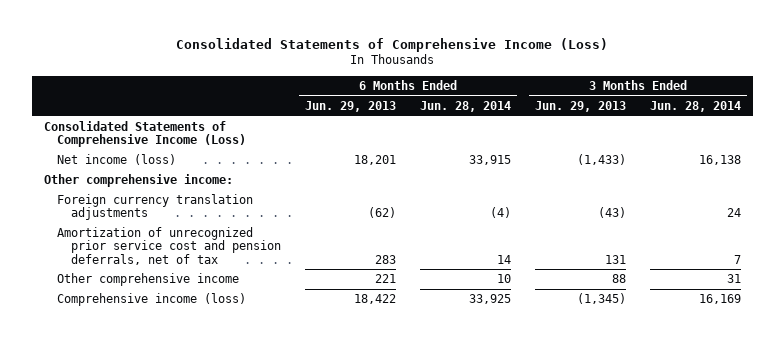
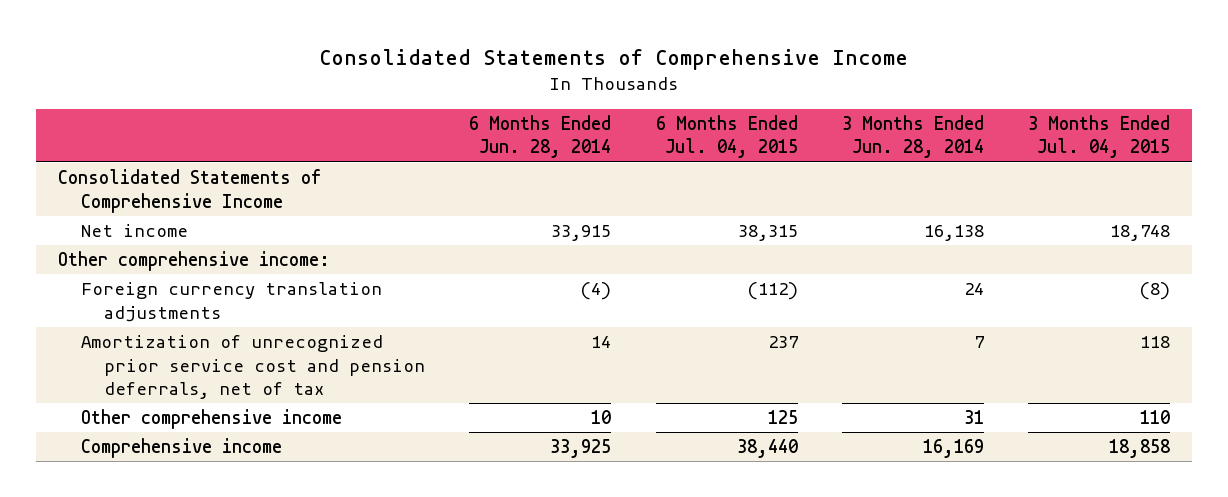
- Consolidated Statements of Comprehensive Income (Loss)
+ Consolidated Statements of Comprehensive Income
- | 6 Months Ended Jun. 29, 2013 | 6 Months Ended Jun. 28, 2014 | 3 Months Ended Jun. 29, 2013 | 3 Months Ended Jun. 28, 2014
+ | 6 Months Ended Jun. 28, 2014 | 6 Months Ended Jul. 04, 2015 | 3 Months Ended Jun. 28, 2014 | 3 Months Ended Jul. 04, 2015
- Consolidated Statements of Comprehensive Income (Loss)
- Net income (loss) | 18,201 | 33,915 | (1,433) | 16,138
+ Consolidated Statements of Comprehensive Income
+ Net income | 33,915 | 38,315 | 16,138 | 18,748
- Comprehensive income (loss) | 18,422 | 33,925 | (1,345) | 16,169
+ Comprehensive income | 33,925 | 38,440 | 16,169 | 18,858

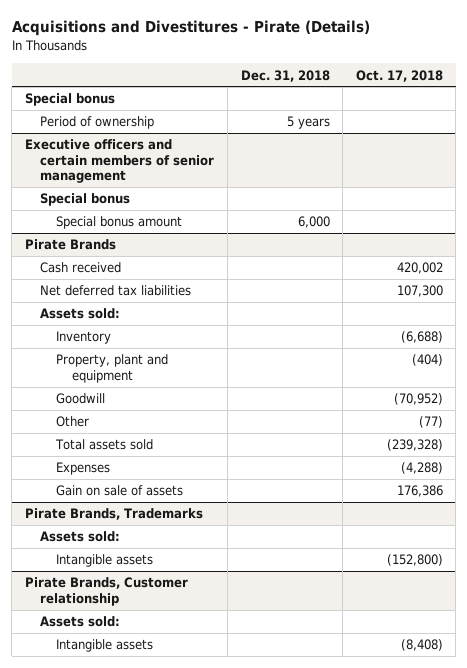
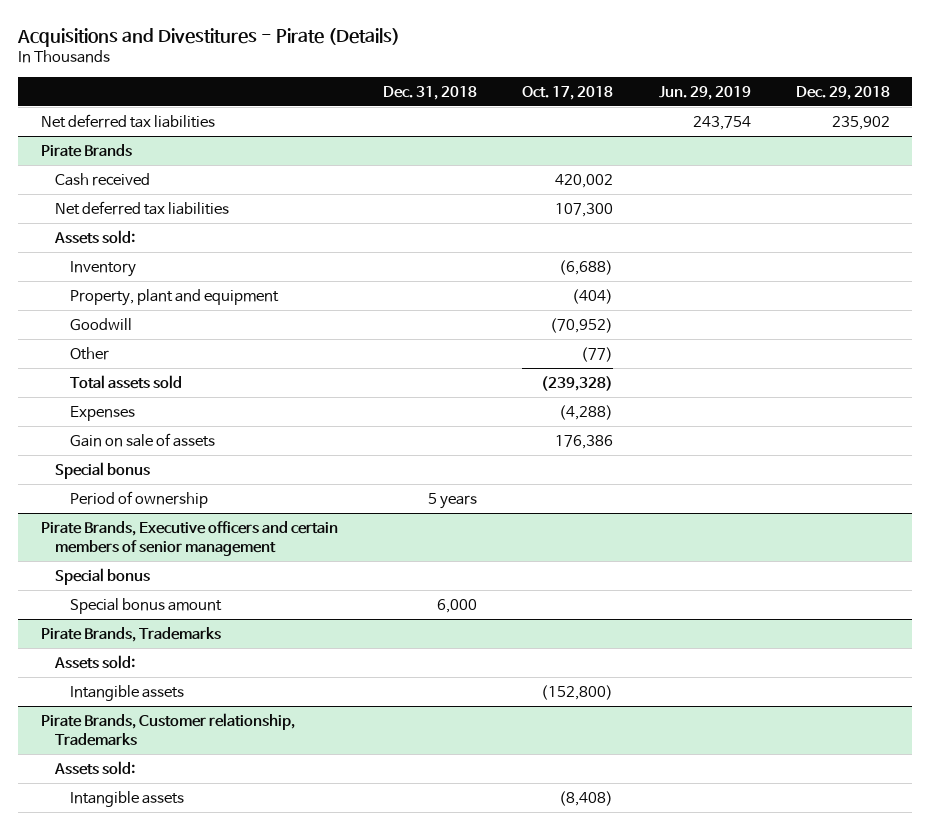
- | Dec. 31, 2018 | Oct. 17, 2018
+ | Dec. 31, 2018 | Oct. 17, 2018 | Jun. 29, 2019 | Dec. 29, 2018
- Special bonus
- Period of ownership | 5 years |
- Executive officers and certain members of senior management
- Special bonus
- Special bonus amount | 6,000 |
+ Net deferred tax liabilities | | | 243,754 | 235,902
@ Pirate Brands
+ Special bonus
+ Period of ownership | 5 years | | |
+ Pirate Brands, Executive officers and certain members of senior management
+ Special bonus
+ Special bonus amount | 6,000 | | |
- Pirate Brands, Customer relationship
+ Pirate Brands, Customer relationship, Trademarks

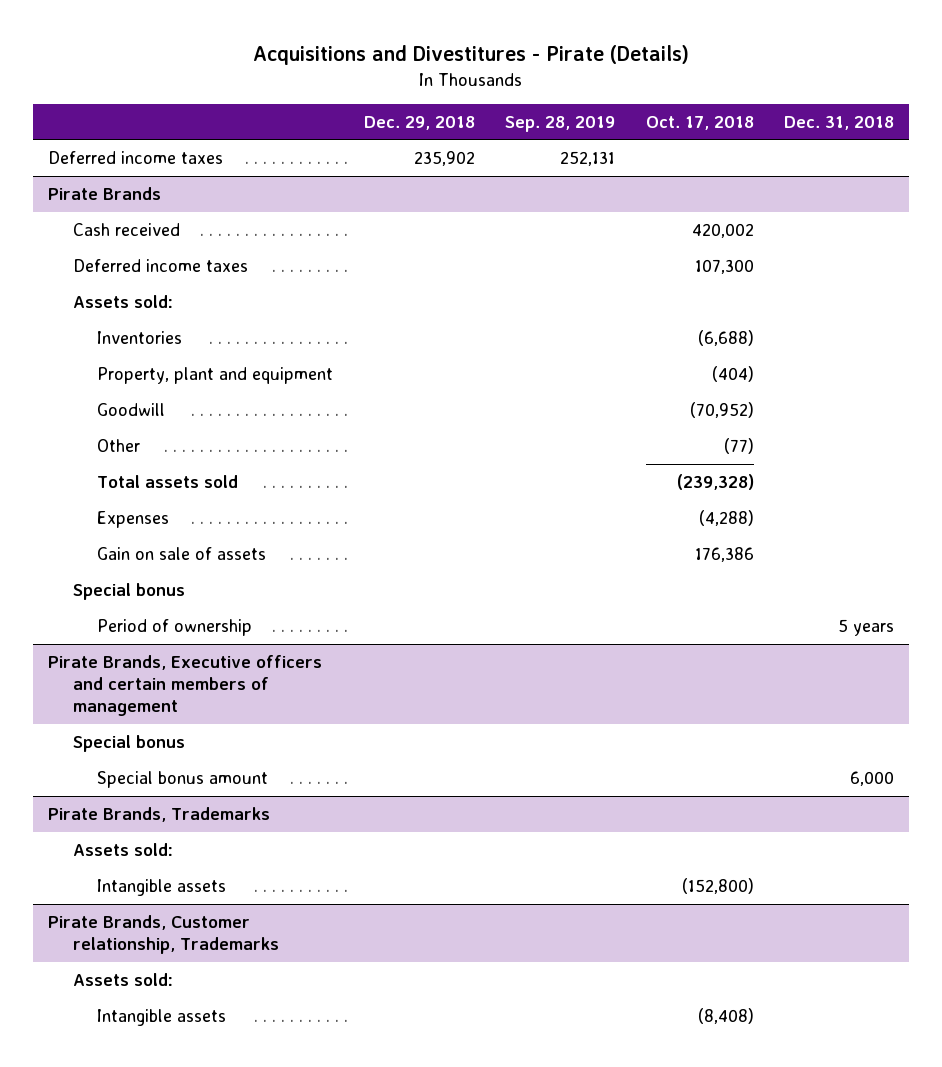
- | Dec. 31, 2018 | Oct. 17, 2018 | Jun. 29, 2019 | Dec. 29, 2018
+ | Dec. 29, 2018 | Sep. 28, 2019 | Oct. 17, 2018 | Dec. 31, 2018
- Net deferred tax liabilities | | | 243,754 | 235,902
+ Deferred income taxes | 235,902 | 252,131 | |
@ Pirate Brands
- Net deferred tax liabilities | | 107,300 | |
+ Deferred income taxes | | | 107,300 |
- Inventory | | (6,688) | |
+ Inventories | | | (6,688) |
- Pirate Brands, Executive officers and certain members of senior management
+ Pirate Brands, Executive officers and certain members of management

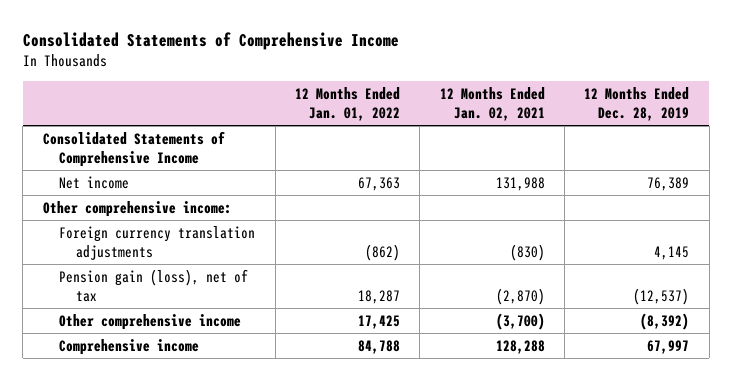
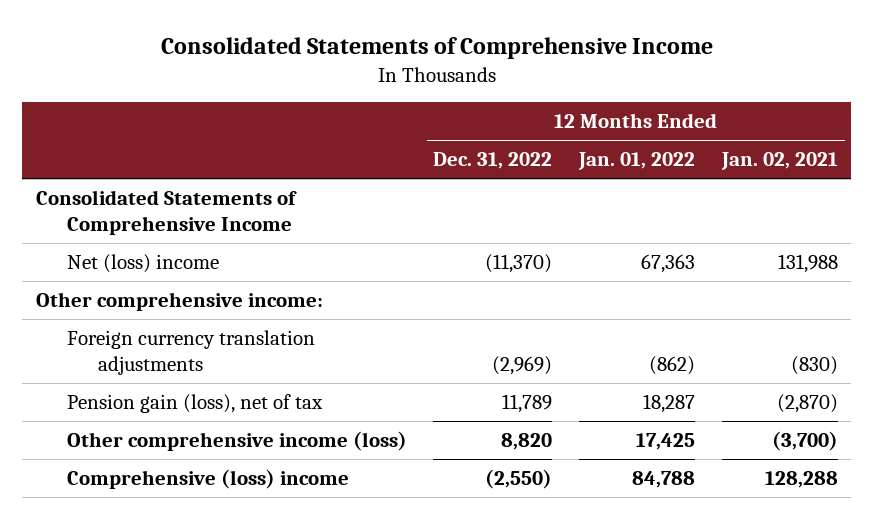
- | 12 Months Ended Jan. 01, 2022 | 12 Months Ended Jan. 02, 2021 | 12 Months Ended Dec. 28, 2019
+ | 12 Months Ended Dec. 31, 2022 | 12 Months Ended Jan. 01, 2022 | 12 Months Ended Jan. 02, 2021
- Net income | 67,363 | 131,988 | 76,389
+ Net (loss) income | (11,370) | 67,363 | 131,988
- Other comprehensive income | 17,425 | (3,700) | (8,392)
- Comprehensive income | 84,788 | 128,288 | 67,997
+ Other comprehensive income (loss) | 8,820 | 17,425 | (3,700)
+ Comprehensive (loss) income | (2,550) | 84,788 | 128,288

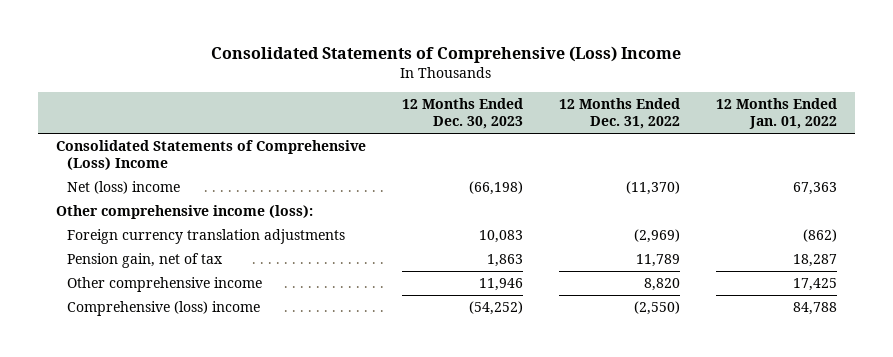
- Consolidated Statements of Comprehensive Income
+ Consolidated Statements of Comprehensive (Loss) Income
- | 12 Months Ended Dec. 31, 2022 | 12 Months Ended Jan. 01, 2022 | 12 Months Ended Jan. 02, 2021
+ | 12 Months Ended Dec. 30, 2023 | 12 Months Ended Dec. 31, 2022 | 12 Months Ended Jan. 01, 2022
- Consolidated Statements of Comprehensive Income
+ Consolidated Statements of Comprehensive (Loss) Income
- Other comprehensive income:
+ Other comprehensive income (loss):
- Pension gain (loss), net of tax | 11,789 | 18,287 | (2,870)
- Other comprehensive income (loss) | 8,820 | 17,425 | (3,700)
+ Pension gain, net of tax | 1,863 | 11,789 | 18,287
+ Other comprehensive income | 11,946 | 8,820 | 17,425

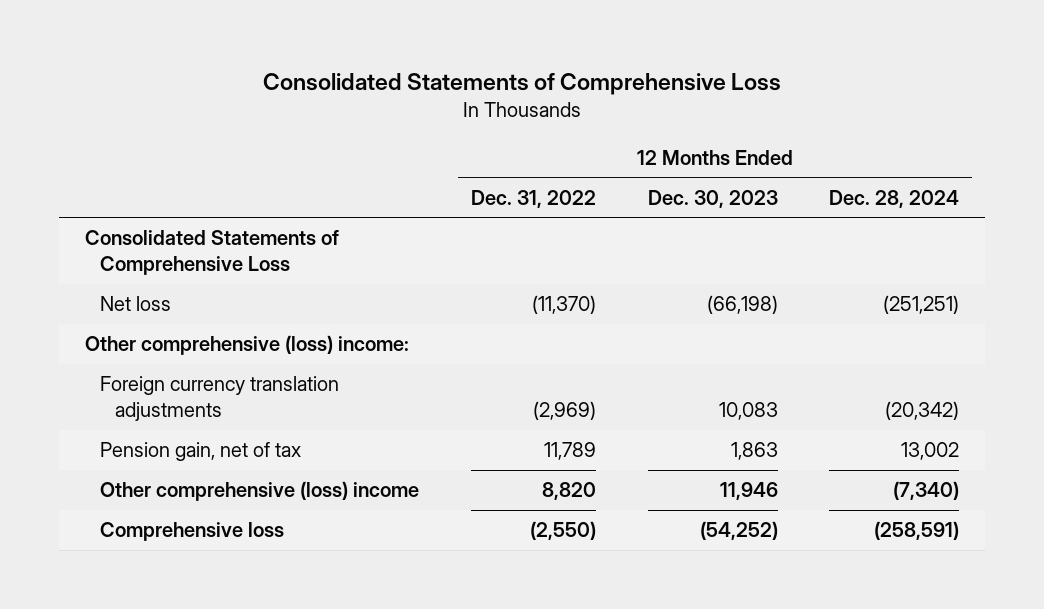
- Consolidated Statements of Comprehensive (Loss) Income
+ Consolidated Statements of Comprehensive Loss
- | 12 Months Ended Dec. 30, 2023 | 12 Months Ended Dec. 31, 2022 | 12 Months Ended Jan. 01, 2022
+ | 12 Months Ended Dec. 31, 2022 | 12 Months Ended Dec. 30, 2023 | 12 Months Ended Dec. 28, 2024
- Consolidated Statements of Comprehensive (Loss) Income
- Net (loss) income | (66,198) | (11,370) | 67,363
- Other comprehensive income (loss):
+ Consolidated Statements of Comprehensive Loss
+ Net loss | (11,370) | (66,198) | (251,251)
+ Other comprehensive (loss) income:
- Other comprehensive income | 11,946 | 8,820 | 17,425
- Comprehensive (loss) income | (54,252) | (2,550) | 84,788
+ Other comprehensive (loss) income | 8,820 | 11,946 | (7,340)
+ Comprehensive loss | (2,550) | (54,252) | (258,591)

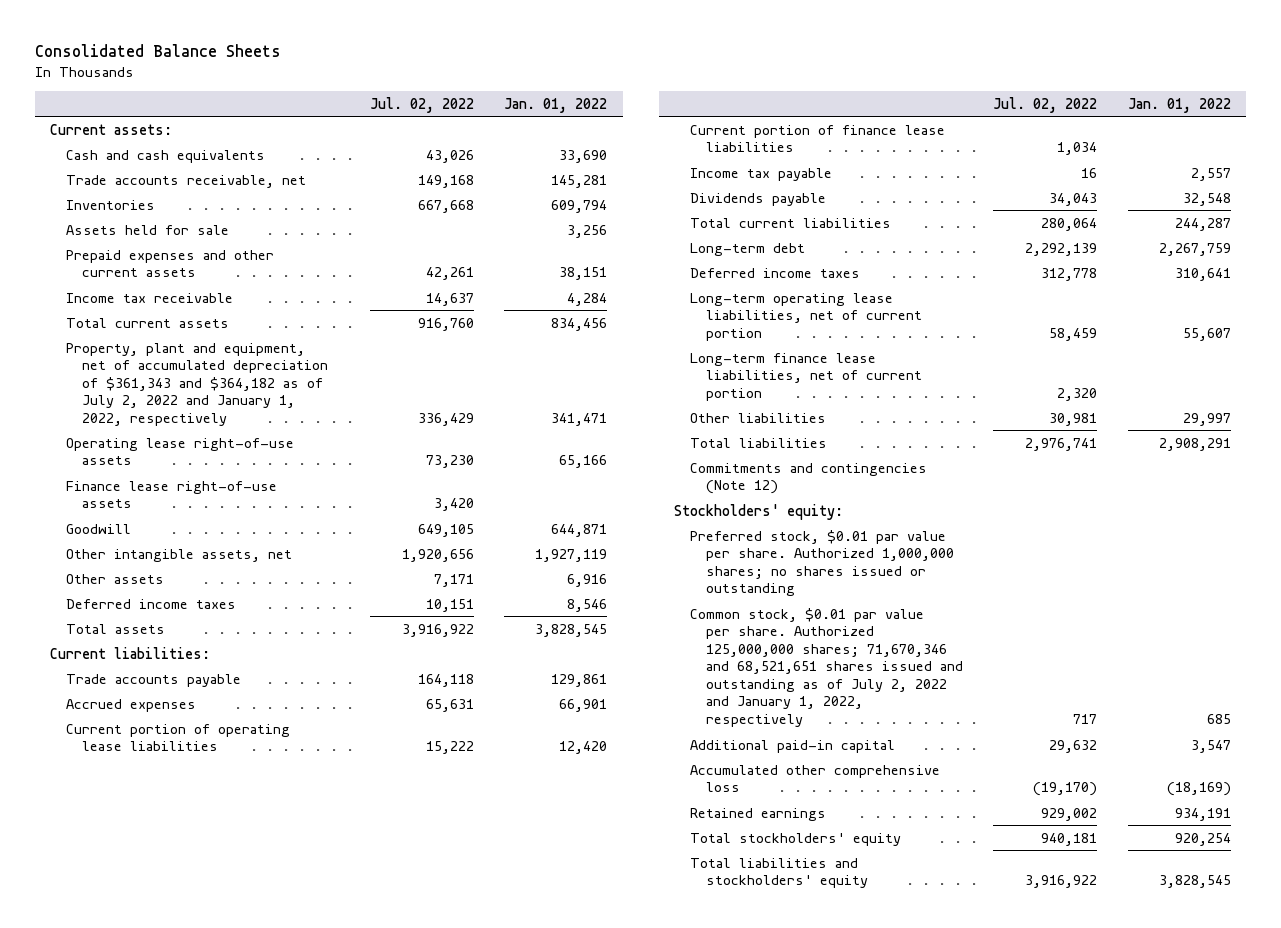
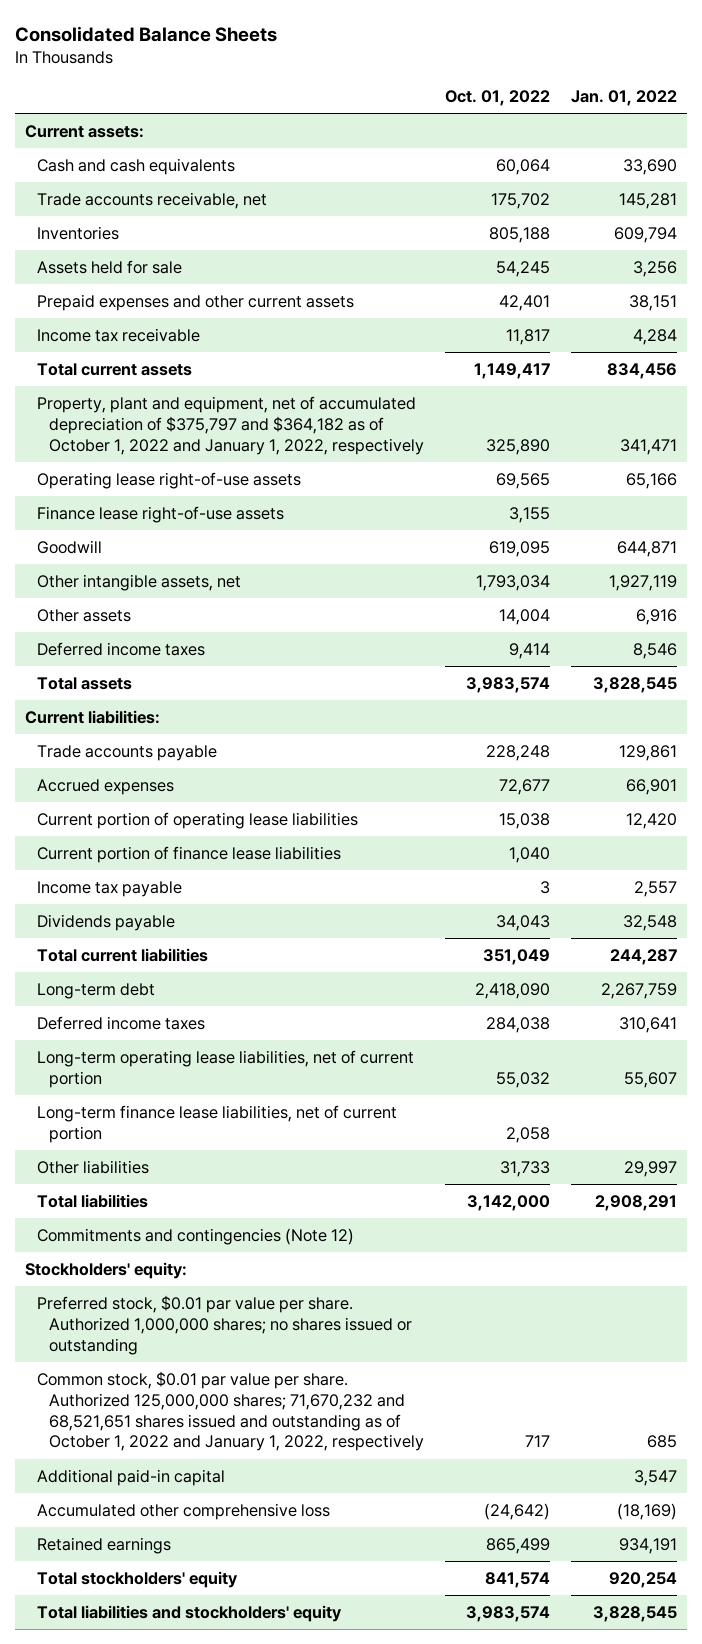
- | Jul. 02, 2022 | Jan. 01, 2022
+ | Oct. 01, 2022 | Jan. 01, 2022
- Property, plant and equipment, net of accumulated depreciation of $361,343 and $364,182 as of July 2, 2022 and January 1, 2022, respectively | 336,429 | 341,471
+ Property, plant and equipment, net of accumulated depreciation of $375,797 and $364,182 as of October 1, 2022 and January 1, 2022, respectively | 325,890 | 341,471
- Common stock, $0.01 par value per share. Authorized 125,000,000 shares; 71,670,346 and 68,521,651 shares issued and outstanding as of July 2, 2022 and January 1, 2022, respectively | 717 | 685
+ Common stock, $0.01 par value per share. Authorized 125,000,000 shares; 71,670,232 and 68,521,651 shares issued and outstanding as of October 1, 2022 and January 1, 2022, respectively | 717 | 685

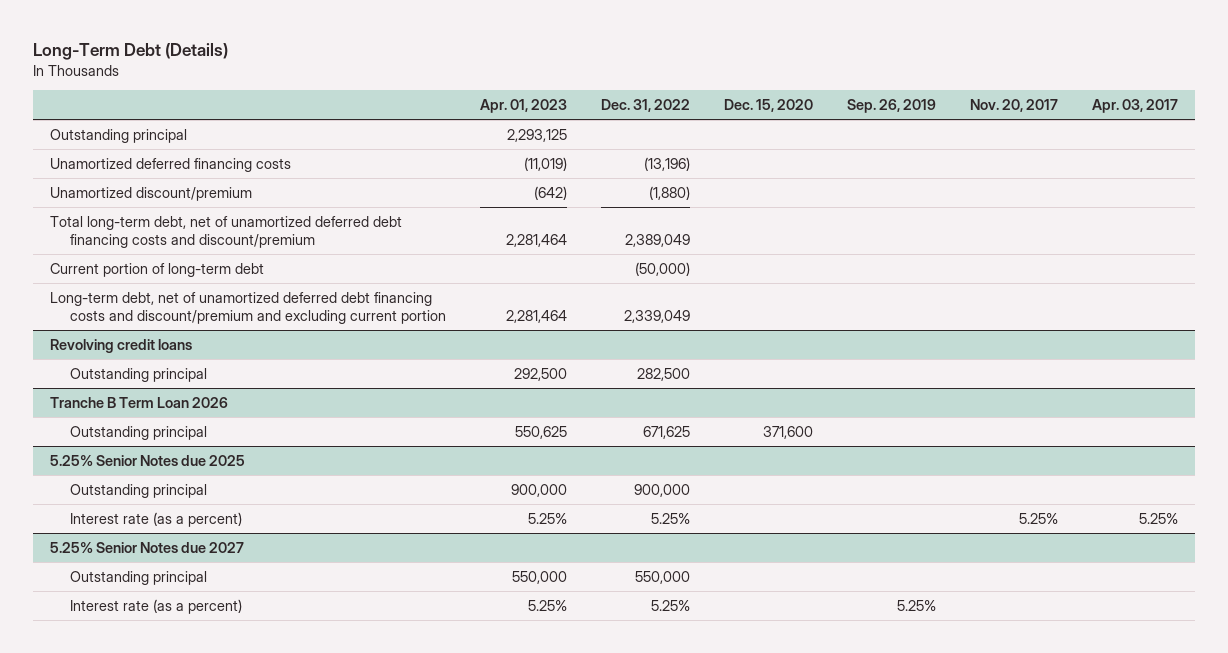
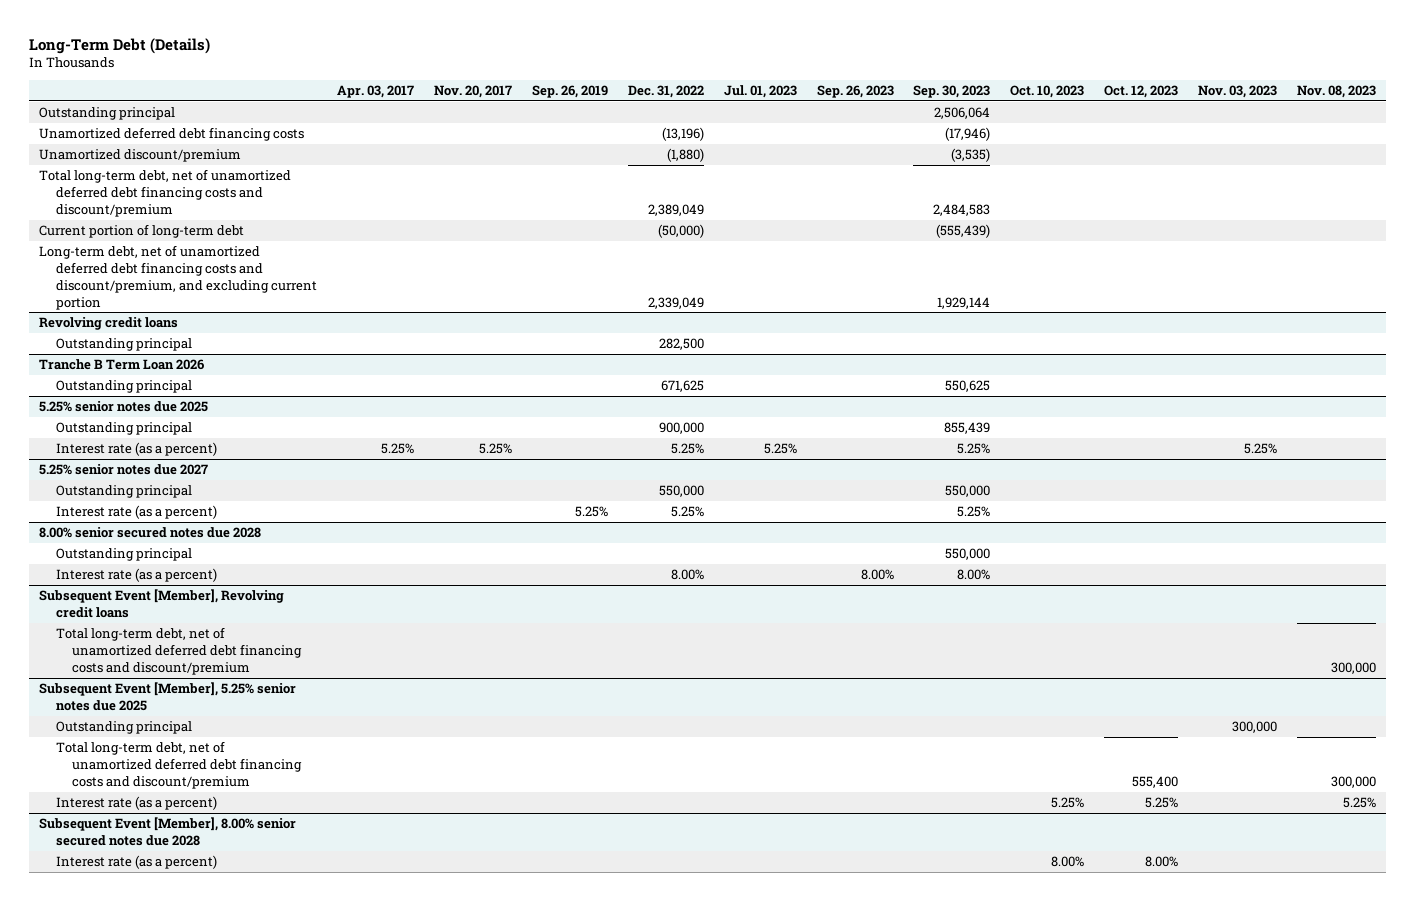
- | Apr. 01, 2023 | Dec. 31, 2022 | Dec. 15, 2020 | Sep. 26, 2019 | Nov. 20, 2017 | Apr. 03, 2017
+ | Apr. 03, 2017 | Nov. 20, 2017 | Sep. 26, 2019 | Dec. 31, 2022 | Jul. 01, 2023 | Sep. 26, 2023 | Sep. 30, 2023 | Oct. 10, 2023 | Oct. 12, 2023 | Nov. 03, 2023 | Nov. 08, 2023
- Unamortized deferred financing costs | (11,019) | (13,196) | | | |
+ Unamortized deferred debt financing costs | | | | (13,196) | | | (17,946) | | | |
- Long-term debt, net of unamortized deferred debt financing costs and discount/premium and excluding current portion | 2,281,464 | 2,339,049 | | | |
+ Long-term debt, net of unamortized deferred debt financing costs and discount/premium, and excluding current portion | | | | 2,339,049 | | | 1,929,144 | | | |
- 5.25% Senior Notes due 2025
+ 5.25% senior notes due 2025
- 5.25% Senior Notes due 2027
+ 5.25% senior notes due 2027
+ 8.00% senior secured notes due 2028
+ Outstanding principal | | | | | | | 550,000 | | | |
+ Interest rate (as a percent) | | | | 8.00% | | 8.00% | 8.00% | | | |
+ Subsequent Event [Member], Revolving credit loans
+ Total long-term debt, net of unamortized deferred debt financing costs and discount/premium | | | | | | | | | | | 300,000
+ Subsequent Event [Member], 5.25% senior notes due 2025
+ Outstanding principal | | | | | | | | | | 300,000 |
+ Total long-term debt, net of unamortized deferred debt financing costs and discount/premium | | | | | | | | | 555,400 | | 300,000
+ Interest rate (as a percent) | | | | | | | | 5.25% | 5.25% | | 5.25%
+ Subsequent Event [Member], 8.00% senior secured notes due 2028
+ Interest rate (as a percent) | | | | | | | | 8.00% | 8.00% | |

